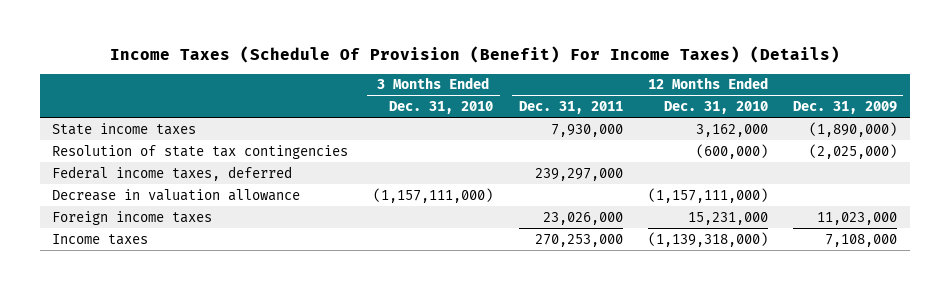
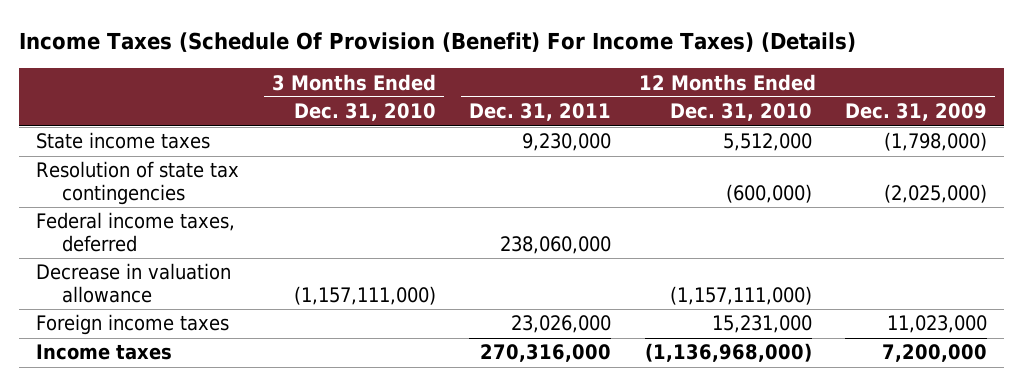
- State income taxes | | 7,930,000 | 3,162,000 | (1,890,000)
+ State income taxes | | 9,230,000 | 5,512,000 | (1,798,000)
- Federal income taxes, deferred | | 239,297,000 | |
+ Federal income taxes, deferred | | 238,060,000 | |
- Income taxes | | 270,253,000 | (1,139,318,000) | 7,108,000
+ Income taxes | | 270,316,000 | (1,136,968,000) | 7,200,000

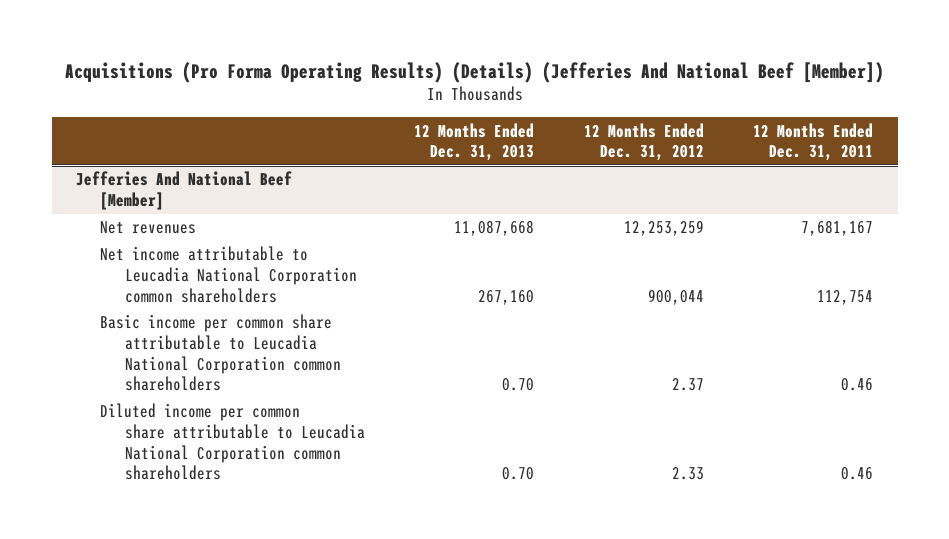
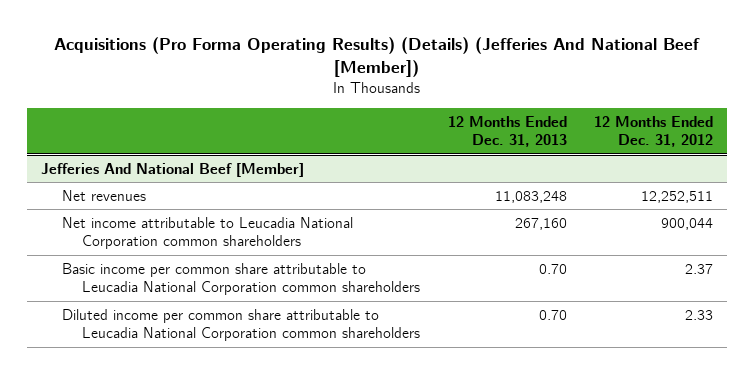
- | 12 Months Ended Dec. 31, 2013 | 12 Months Ended Dec. 31, 2012 | 12 Months Ended Dec. 31, 2011
+ | 12 Months Ended Dec. 31, 2013 | 12 Months Ended Dec. 31, 2012
@ Jefferies And National Beef [Member]
- Net revenues | 11,087,668 | 12,253,259 | 7,681,167
+ Net revenues | 11,083,248 | 12,252,511

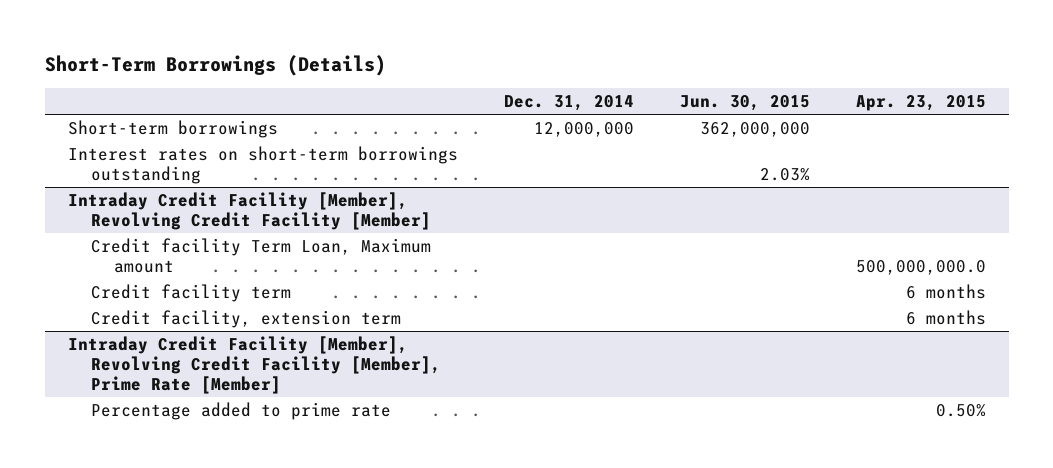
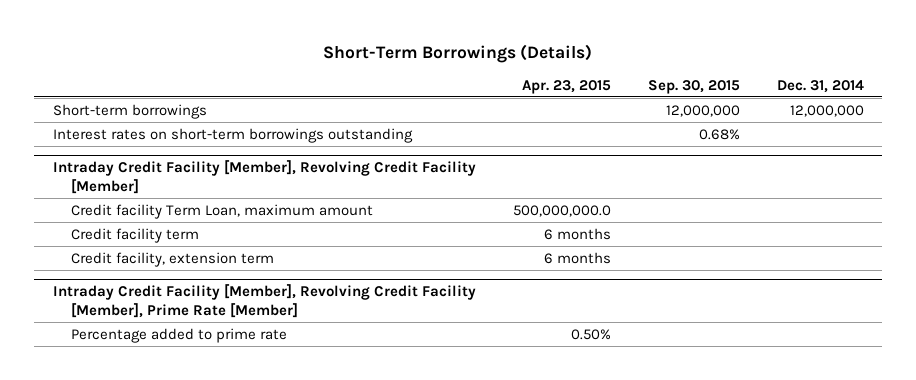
- | Dec. 31, 2014 | Jun. 30, 2015 | Apr. 23, 2015
+ | Apr. 23, 2015 | Sep. 30, 2015 | Dec. 31, 2014
@ Intraday Credit Facility [Member], Revolving Credit Facility [Member]
- Credit facility Term Loan, Maximum amount | | | 500,000,000.0
+ Credit facility Term Loan, maximum amount | 500,000,000.0 | |

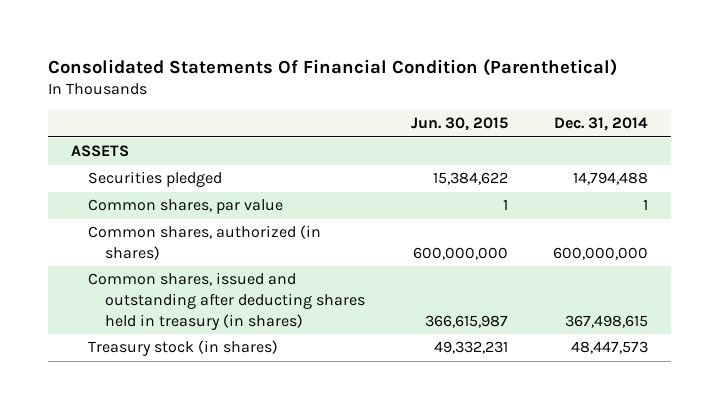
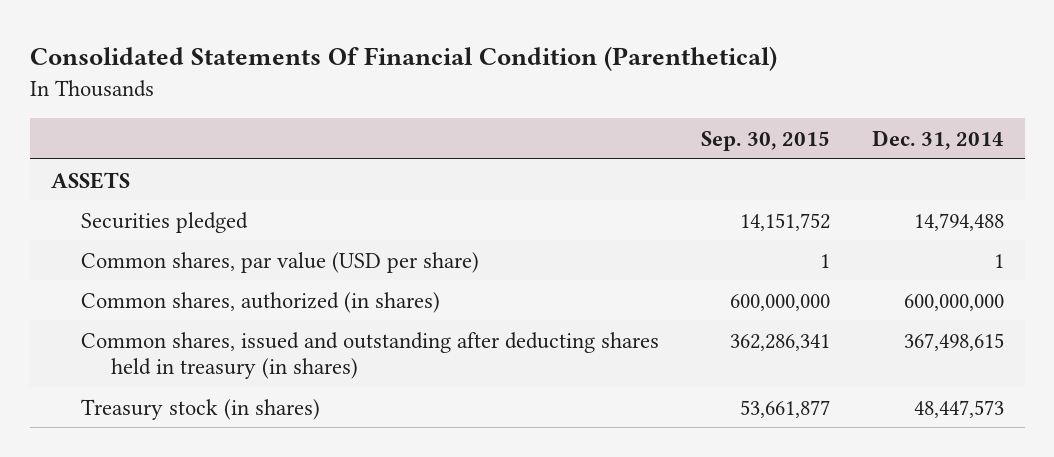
- | Jun. 30, 2015 | Dec. 31, 2014
+ | Sep. 30, 2015 | Dec. 31, 2014
- Common shares, par value | 1 | 1
+ Common shares, par value (USD per share) | 1 | 1

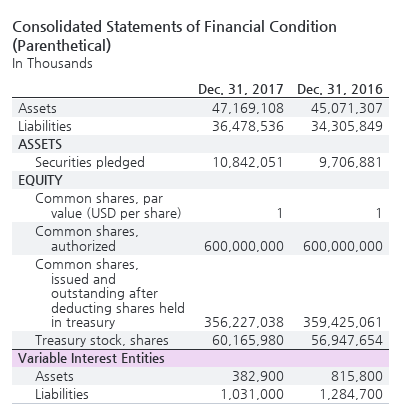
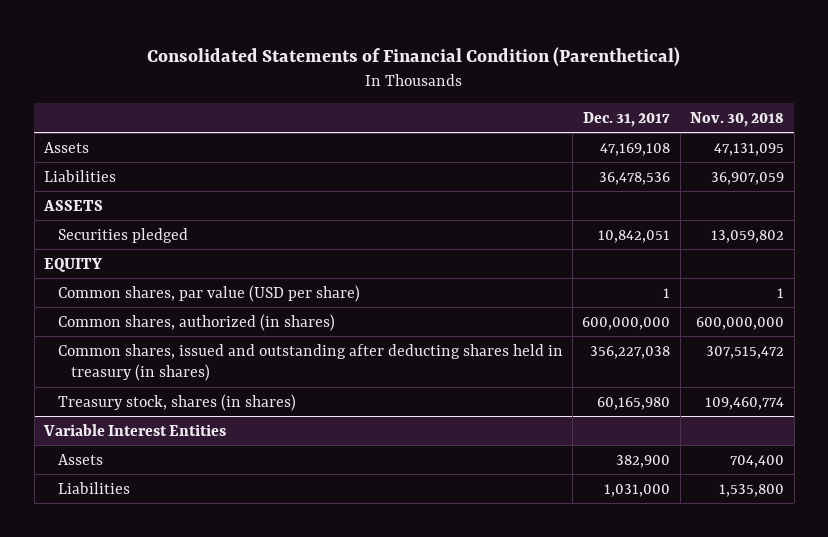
- | Dec. 31, 2017 | Dec. 31, 2016
+ | Dec. 31, 2017 | Nov. 30, 2018
- Common shares, authorized | 600,000,000 | 600,000,000
- Common shares, issued and outstanding after deducting shares held in treasury | 356,227,038 | 359,425,061
- Treasury stock, shares | 60,165,980 | 56,947,654
+ Common shares, authorized (in shares) | 600,000,000 | 600,000,000
+ Common shares, issued and outstanding after deducting shares held in treasury (in shares) | 356,227,038 | 307,515,472
+ Treasury stock, shares (in shares) | 60,165,980 | 109,460,774

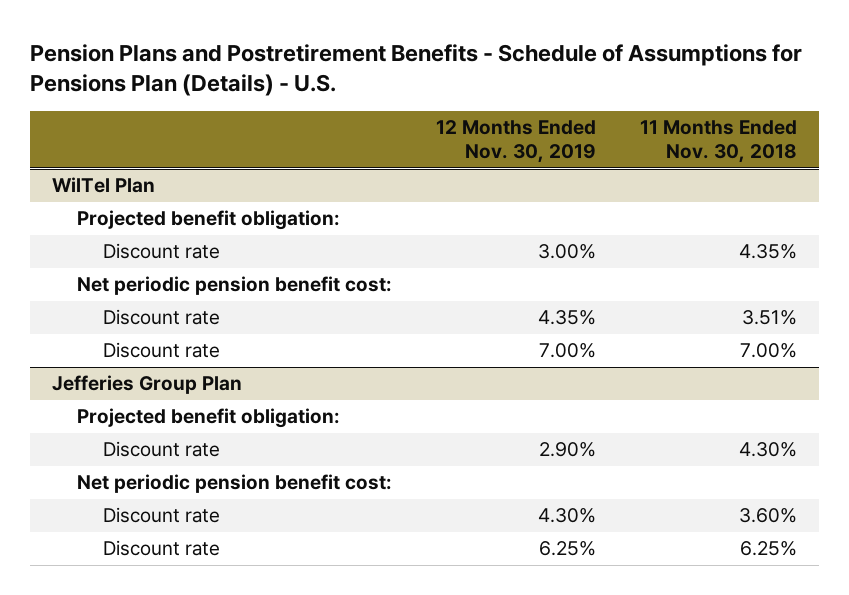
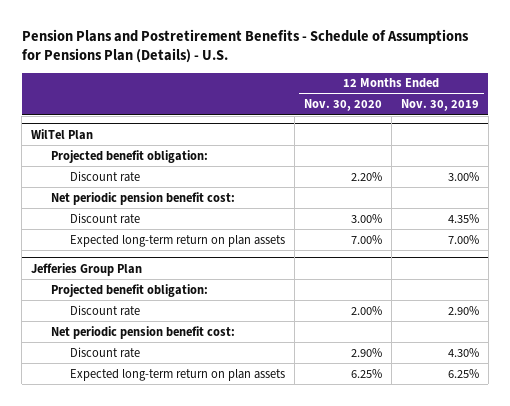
- | 12 Months Ended Nov. 30, 2019 | 11 Months Ended Nov. 30, 2018
+ | 12 Months Ended Nov. 30, 2020 | 12 Months Ended Nov. 30, 2019
@ WilTel Plan
- Discount rate | 7.00% | 7.00%
+ Expected long-term return on plan assets | 7.00% | 7.00%
@ Jefferies Group Plan
- Discount rate | 6.25% | 6.25%
+ Expected long-term return on plan assets | 6.25% | 6.25%

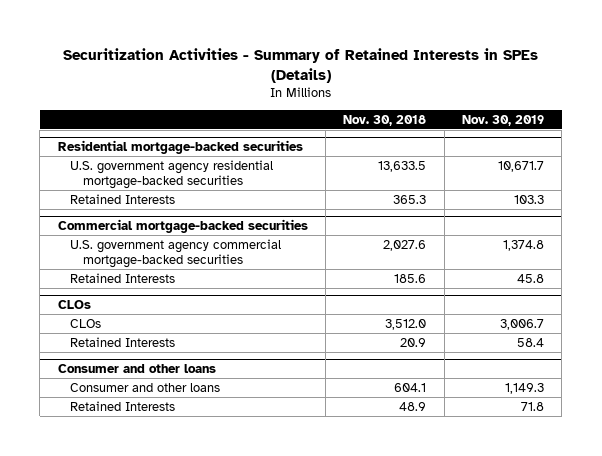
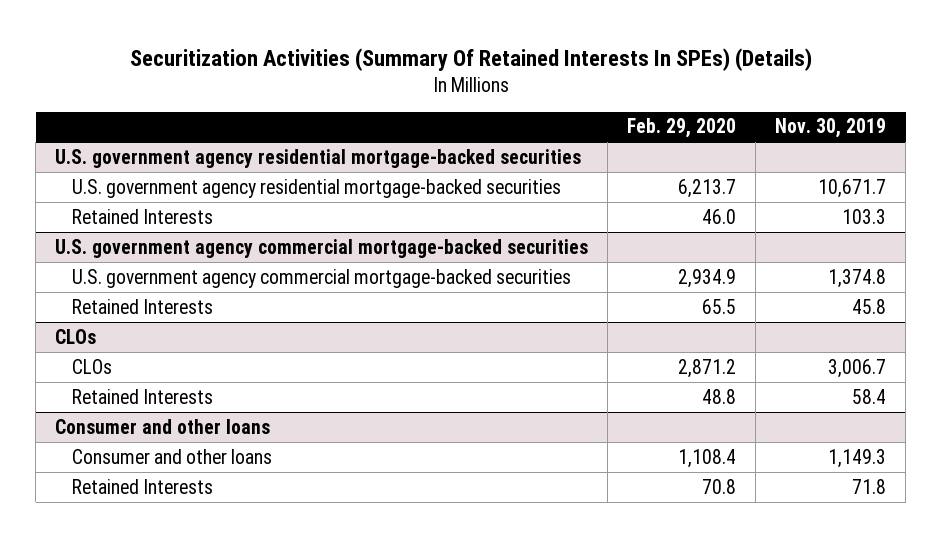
- Securitization Activities - Summary of Retained Interests in SPEs (Details)
+ Securitization Activities (Summary Of Retained Interests In SPEs) (Details)
- | Nov. 30, 2018 | Nov. 30, 2019
+ | Feb. 29, 2020 | Nov. 30, 2019
- Residential mortgage-backed securities
+ U.S. government agency residential mortgage-backed securities
- Commercial mortgage-backed securities
+ U.S. government agency commercial mortgage-backed securities

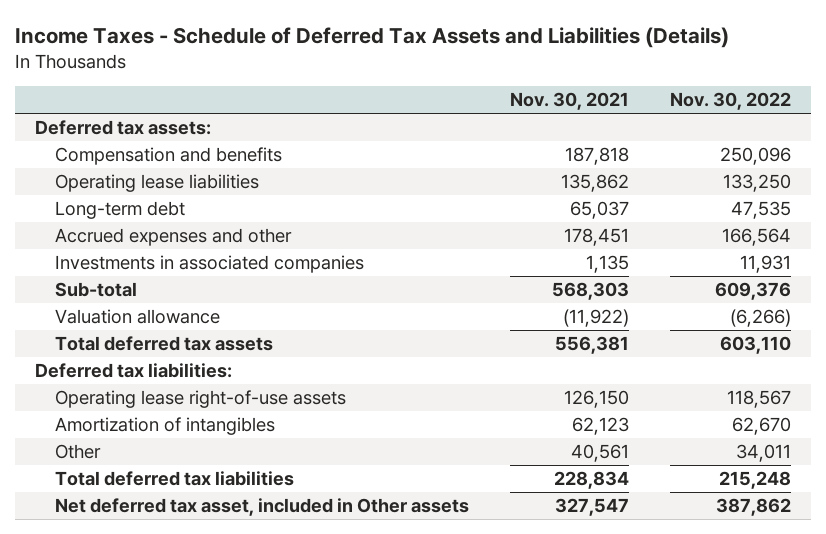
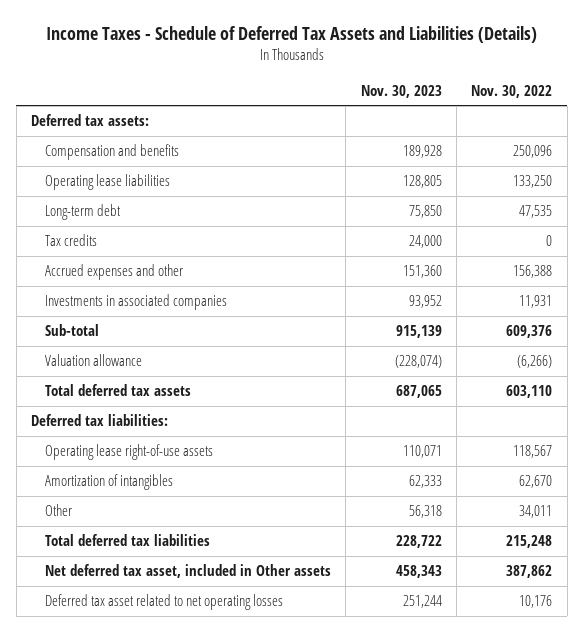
- | Nov. 30, 2021 | Nov. 30, 2022
+ | Nov. 30, 2023 | Nov. 30, 2022
- Accrued expenses and other | 178,451 | 166,564
+ Tax credits | 24,000 | 0
+ Accrued expenses and other | 151,360 | 156,388
+ Deferred tax asset related to net operating losses | 251,244 | 10,176

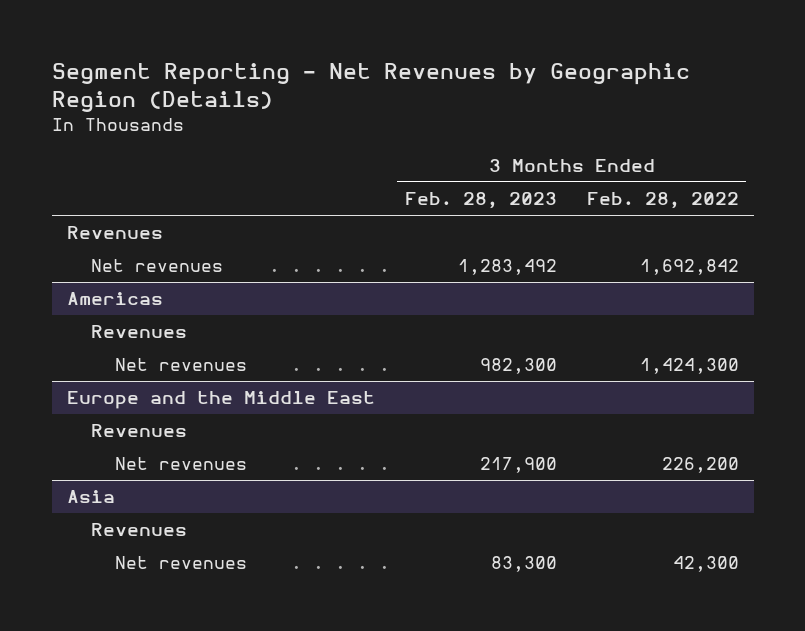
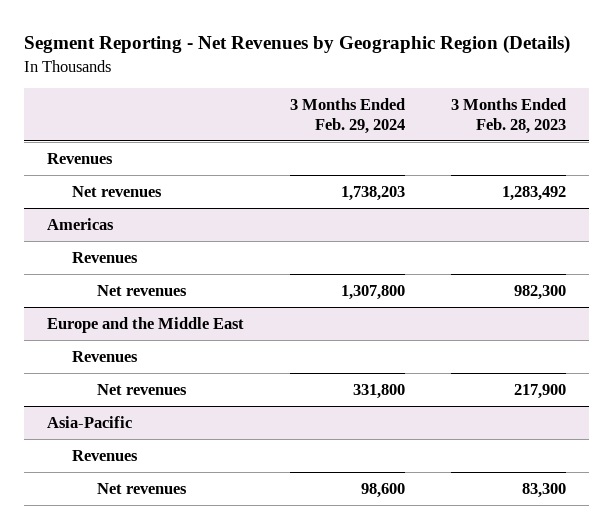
- | 3 Months Ended Feb. 28, 2023 | 3 Months Ended Feb. 28, 2022
+ | 3 Months Ended Feb. 29, 2024 | 3 Months Ended Feb. 28, 2023
- Asia
+ Asia-Pacific

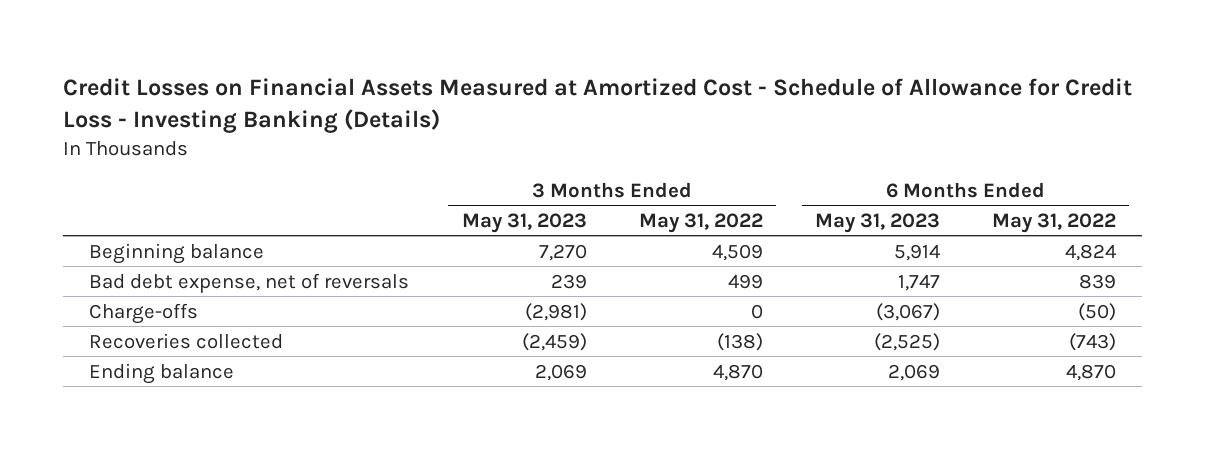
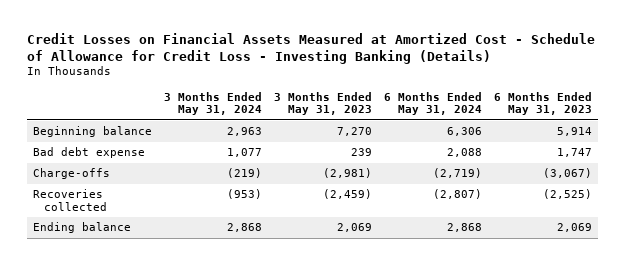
- | 3 Months Ended May 31, 2023 | 3 Months Ended May 31, 2022 | 6 Months Ended May 31, 2023 | 6 Months Ended May 31, 2022
+ | 3 Months Ended May 31, 2024 | 3 Months Ended May 31, 2023 | 6 Months Ended May 31, 2024 | 6 Months Ended May 31, 2023
- Bad debt expense, net of reversals | 239 | 499 | 1,747 | 839
+ Bad debt expense | 1,077 | 239 | 2,088 | 1,747

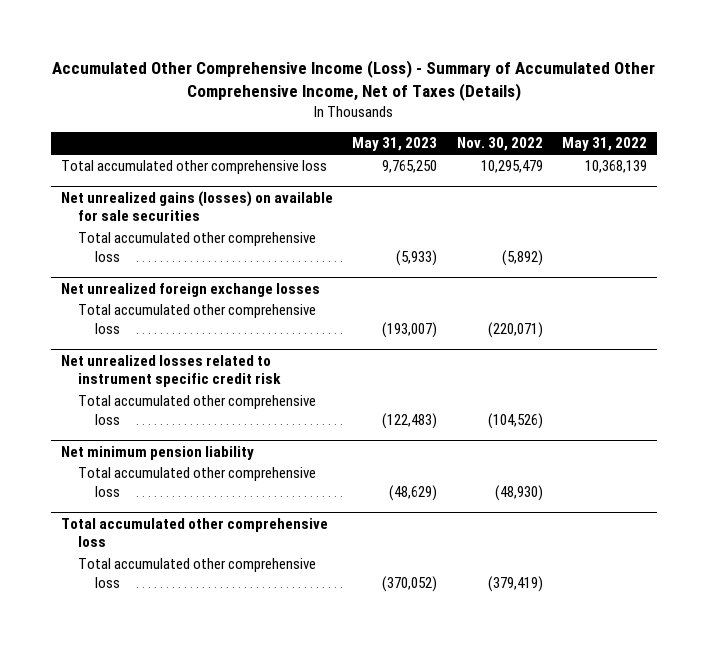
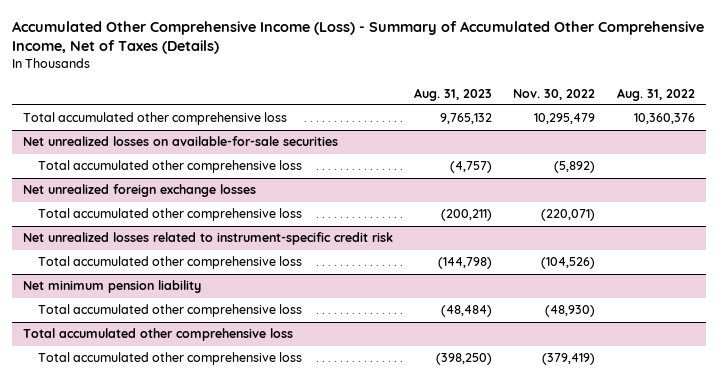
- | May 31, 2023 | Nov. 30, 2022 | May 31, 2022
+ | Aug. 31, 2023 | Nov. 30, 2022 | Aug. 31, 2022
- Net unrealized gains (losses) on available for sale securities
+ Net unrealized losses on available-for-sale securities
- Net unrealized losses related to instrument specific credit risk
+ Net unrealized losses related to instrument-specific credit risk

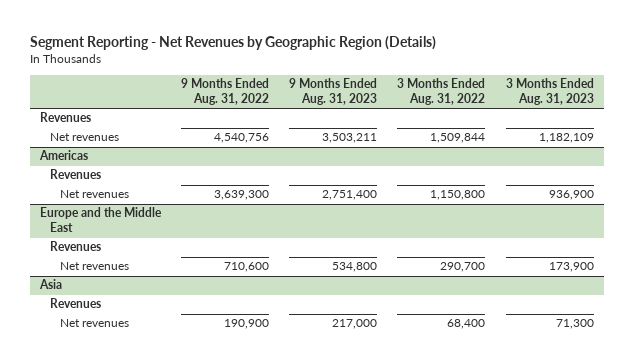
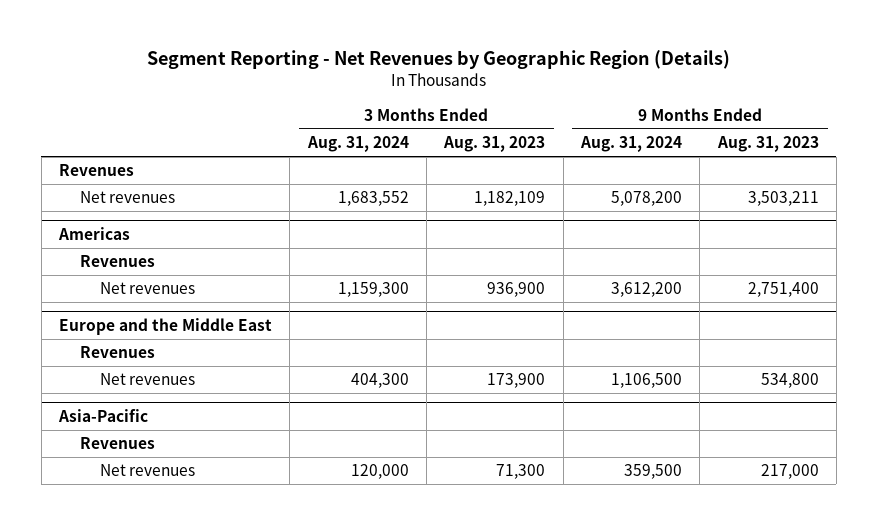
- | 9 Months Ended Aug. 31, 2022 | 9 Months Ended Aug. 31, 2023 | 3 Months Ended Aug. 31, 2022 | 3 Months Ended Aug. 31, 2023
+ | 3 Months Ended Aug. 31, 2024 | 3 Months Ended Aug. 31, 2023 | 9 Months Ended Aug. 31, 2024 | 9 Months Ended Aug. 31, 2023
- Asia
+ Asia-Pacific

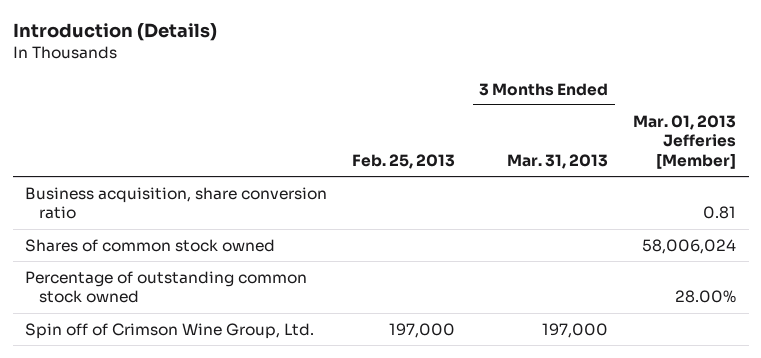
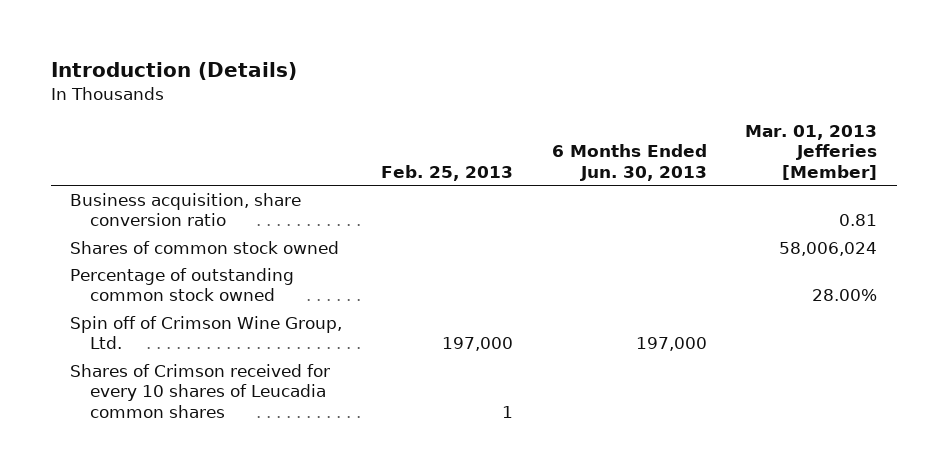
- | Feb. 25, 2013 | 3 Months Ended Mar. 31, 2013 | Mar. 01, 2013 Jefferies [Member]
+ | Feb. 25, 2013 | 6 Months Ended Jun. 30, 2013 | Mar. 01, 2013 Jefferies [Member]
+ Shares of Crimson received for every 10 shares of Leucadia common shares | 1 | |

